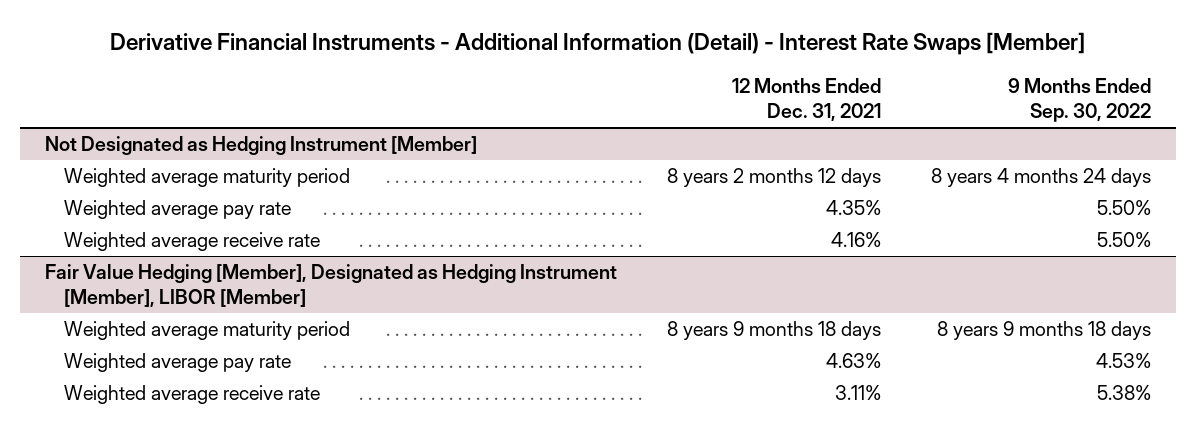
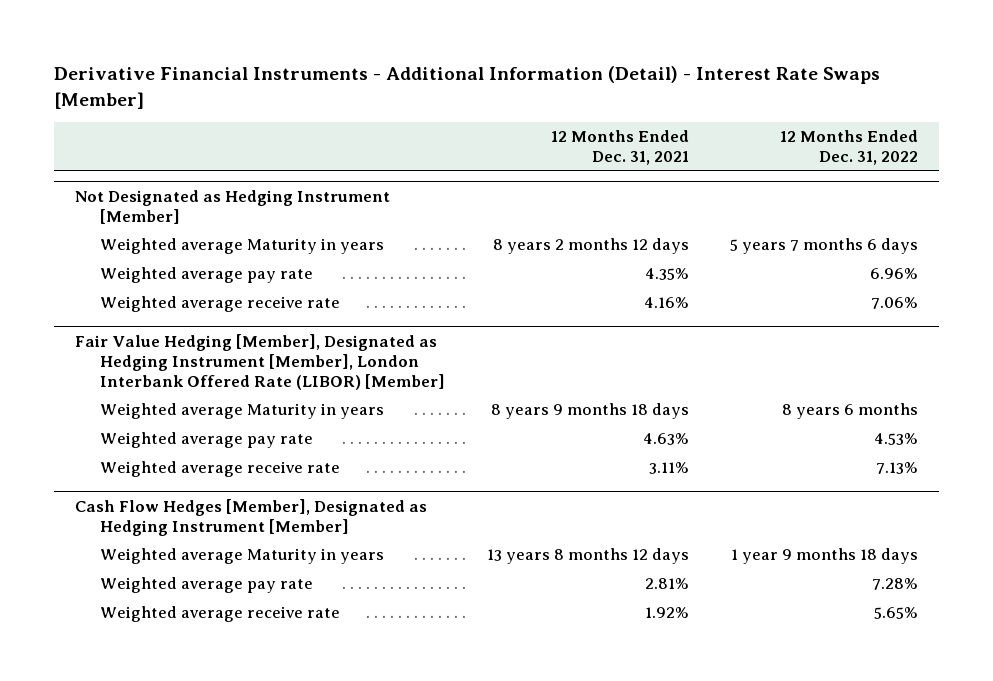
- | 12 Months Ended Dec. 31, 2021 | 9 Months Ended Sep. 30, 2022
+ | 12 Months Ended Dec. 31, 2021 | 12 Months Ended Dec. 31, 2022
@ Not Designated as Hedging Instrument [Member]
- Weighted average maturity period | 8 years 2 months 12 days | 8 years 4 months 24 days
+ Weighted average Maturity in years | 8 years 2 months 12 days | 5 years 7 months 6 days
- Fair Value Hedging [Member], Designated as Hedging Instrument [Member], LIBOR [Member]
- Weighted average maturity period | 8 years 9 months 18 days | 8 years 9 months 18 days
+ Fair Value Hedging [Member], Designated as Hedging Instrument [Member], London Interbank Offered Rate (LIBOR) [Member]
+ Weighted average Maturity in years | 8 years 9 months 18 days | 8 years 6 months
+ Cash Flow Hedges [Member], Designated as Hedging Instrument [Member]
+ Weighted average Maturity in years | 13 years 8 months 12 days | 1 year 9 months 18 days
+ Weighted average pay rate | 2.81% | 7.28%
+ Weighted average receive rate | 1.92% | 5.65%

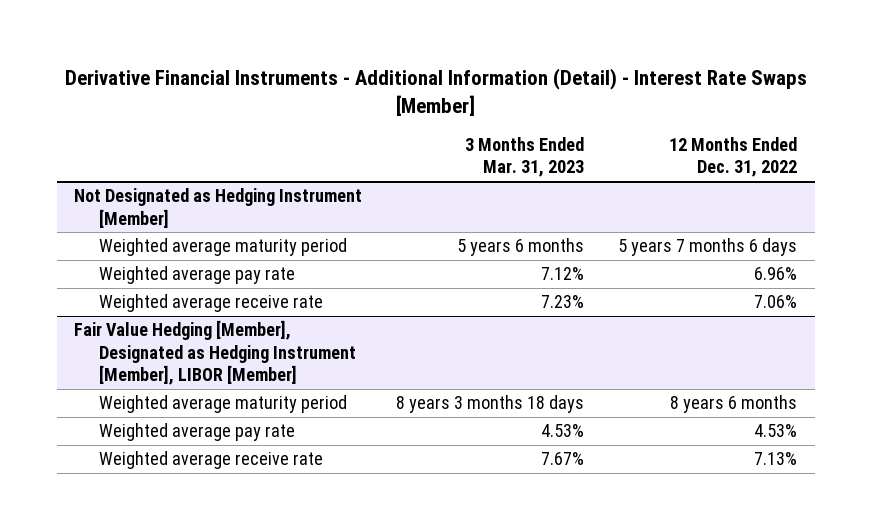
- | 12 Months Ended Dec. 31, 2021 | 12 Months Ended Dec. 31, 2022
+ | 3 Months Ended Mar. 31, 2023 | 12 Months Ended Dec. 31, 2022
@ Not Designated as Hedging Instrument [Member]
- Weighted average Maturity in years | 8 years 2 months 12 days | 5 years 7 months 6 days
+ Weighted average maturity period | 5 years 6 months | 5 years 7 months 6 days
- Fair Value Hedging [Member], Designated as Hedging Instrument [Member], London Interbank Offered Rate (LIBOR) [Member]
- Weighted average Maturity in years | 8 years 9 months 18 days | 8 years 6 months
+ Fair Value Hedging [Member], Designated as Hedging Instrument [Member], LIBOR [Member]
+ Weighted average maturity period | 8 years 3 months 18 days | 8 years 6 months
- Cash Flow Hedges [Member], Designated as Hedging Instrument [Member]
- Weighted average Maturity in years | 13 years 8 months 12 days | 1 year 9 months 18 days
- Weighted average pay rate | 2.81% | 7.28%
- Weighted average receive rate | 1.92% | 5.65%

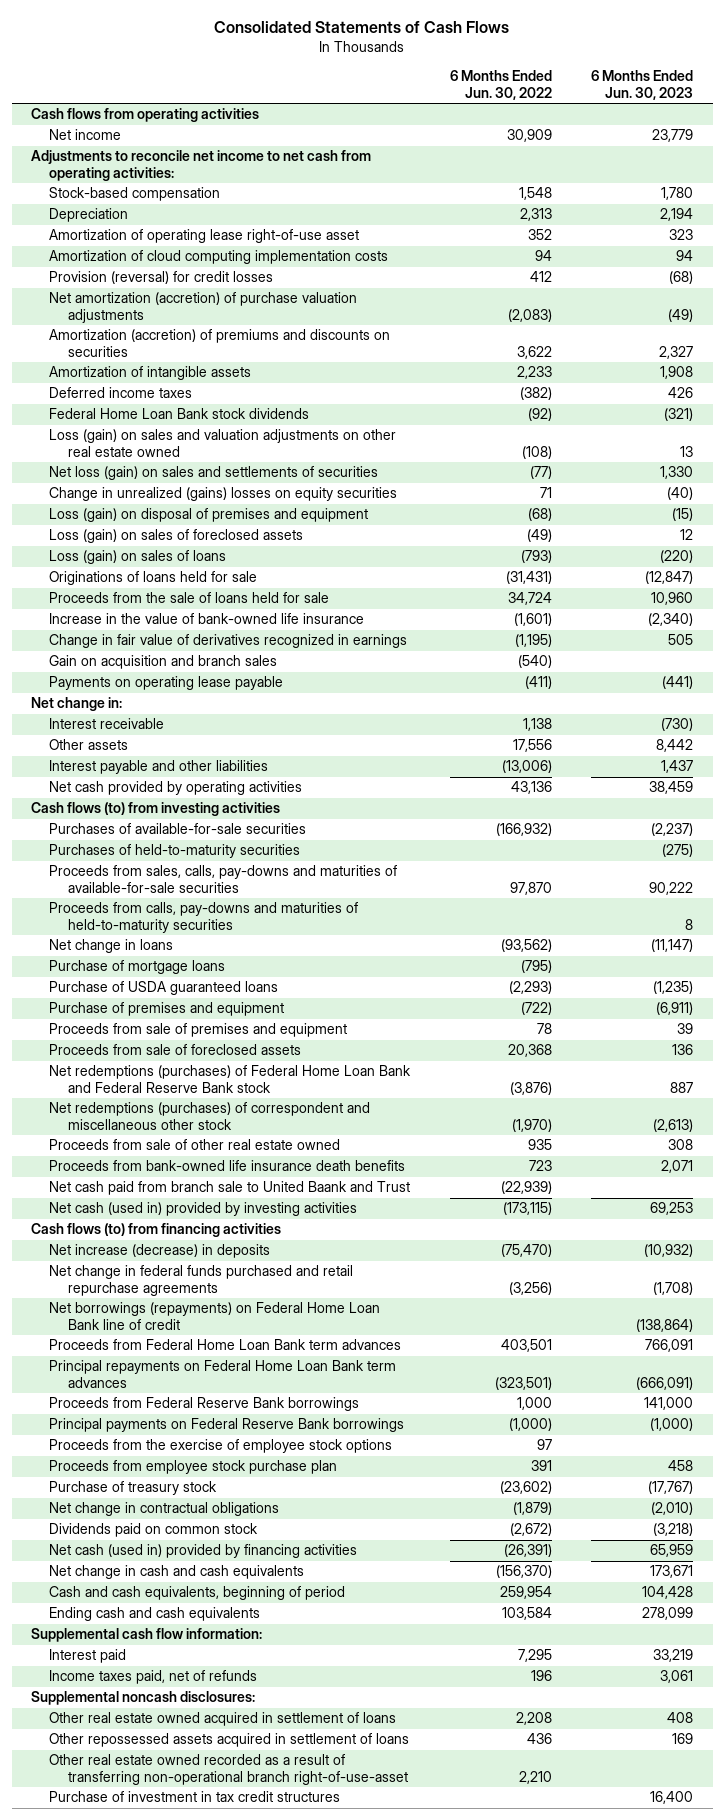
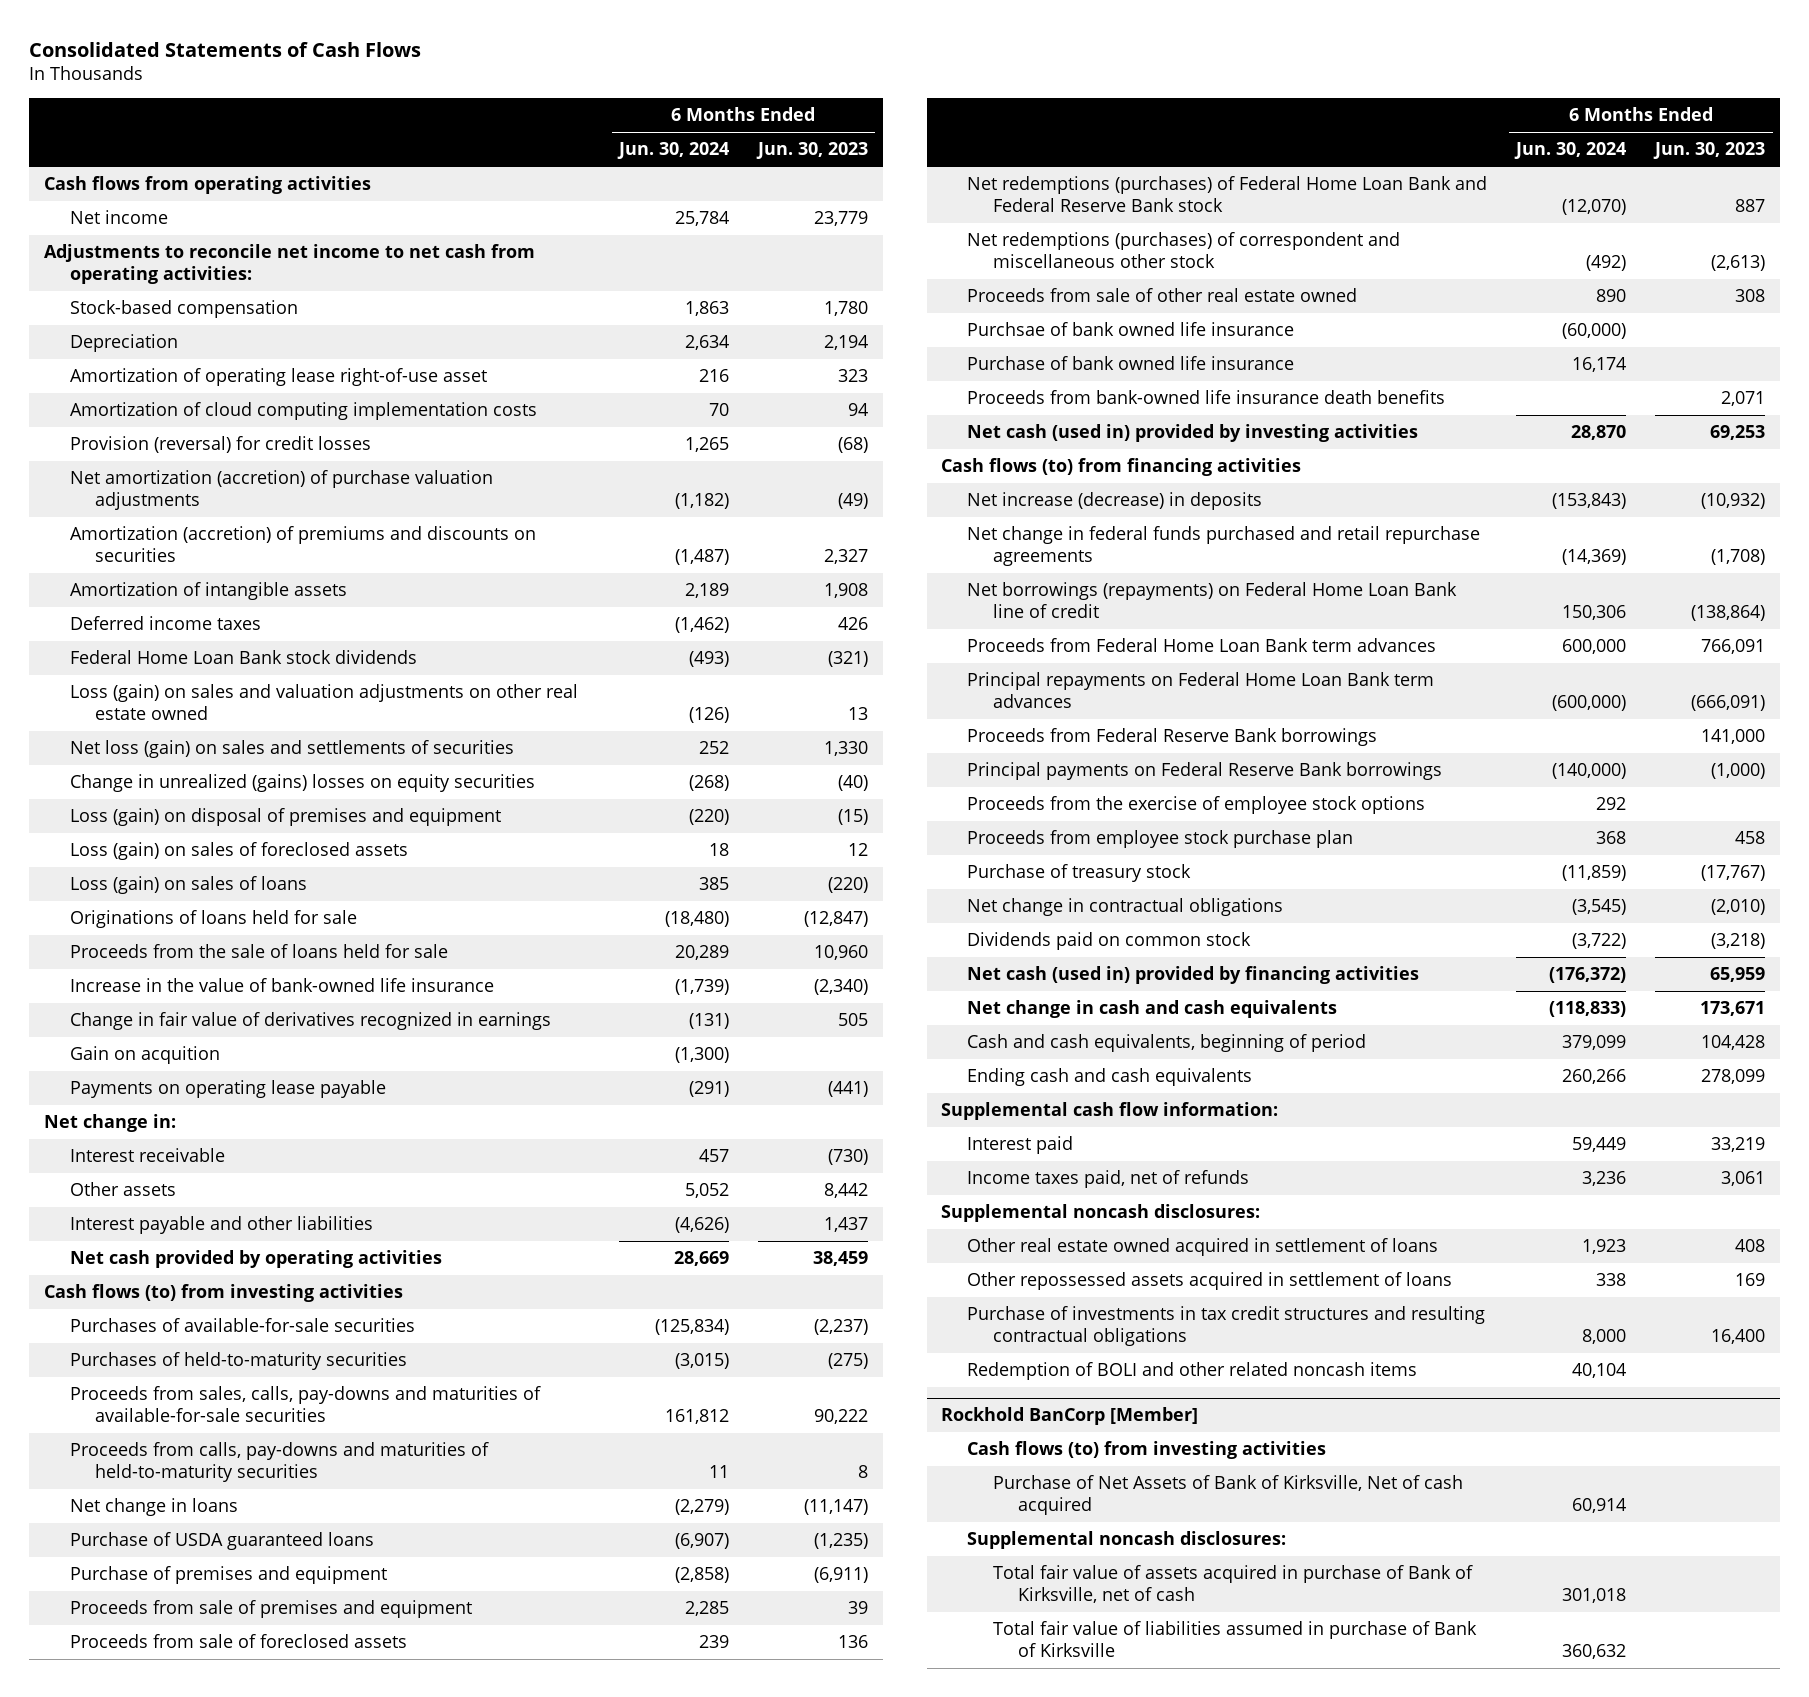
- | 6 Months Ended Jun. 30, 2022 | 6 Months Ended Jun. 30, 2023
+ | 6 Months Ended Jun. 30, 2024 | 6 Months Ended Jun. 30, 2023
- Gain on acquisition and branch sales | (540) |
+ Gain on acquition | (1,300) |
- Purchase of mortgage loans | (795) |
+ Purchsae of bank owned life insurance | (60,000) |
+ Purchase of bank owned life insurance | 16,174 |
- Net cash paid from branch sale to United Baank and Trust | (22,939) |
- Other real estate owned recorded as a result of transferring non-operational branch right-of-use-asset | 2,210 |
- Purchase of investment in tax credit structures | | 16,400
+ Purchase of investments in tax credit structures and resulting contractual obligations | 8,000 | 16,400
+ Redemption of BOLI and other related noncash items | 40,104 |
+ Rockhold BanCorp [Member]
+ Cash flows (to) from investing activities
+ Purchase of Net Assets of Bank of Kirksville, Net of cash acquired | 60,914 |
+ Supplemental noncash disclosures:
+ Total fair value of assets acquired in purchase of Bank of Kirksville, net of cash | 301,018 |
+ Total fair value of liabilities assumed in purchase of Bank of Kirksville | 360,632 |

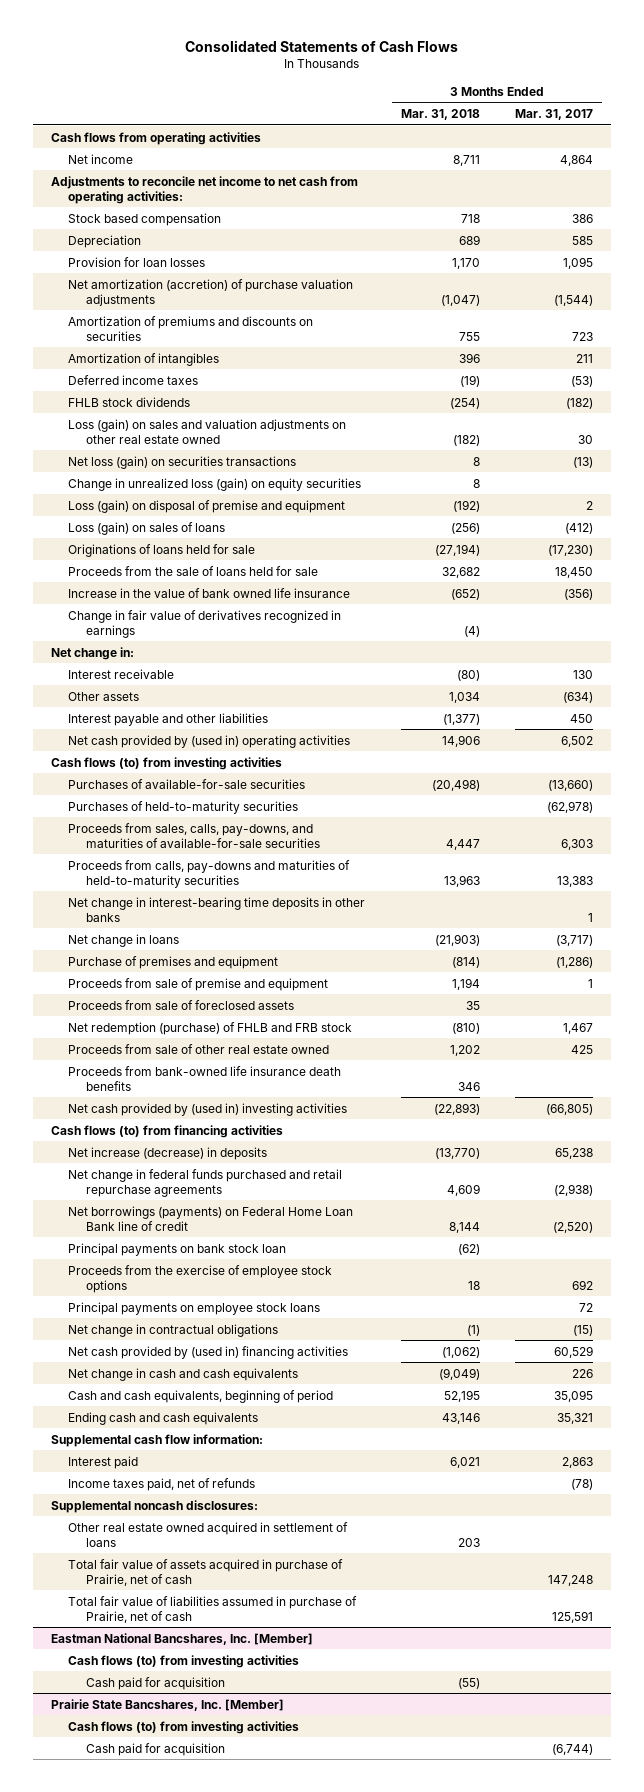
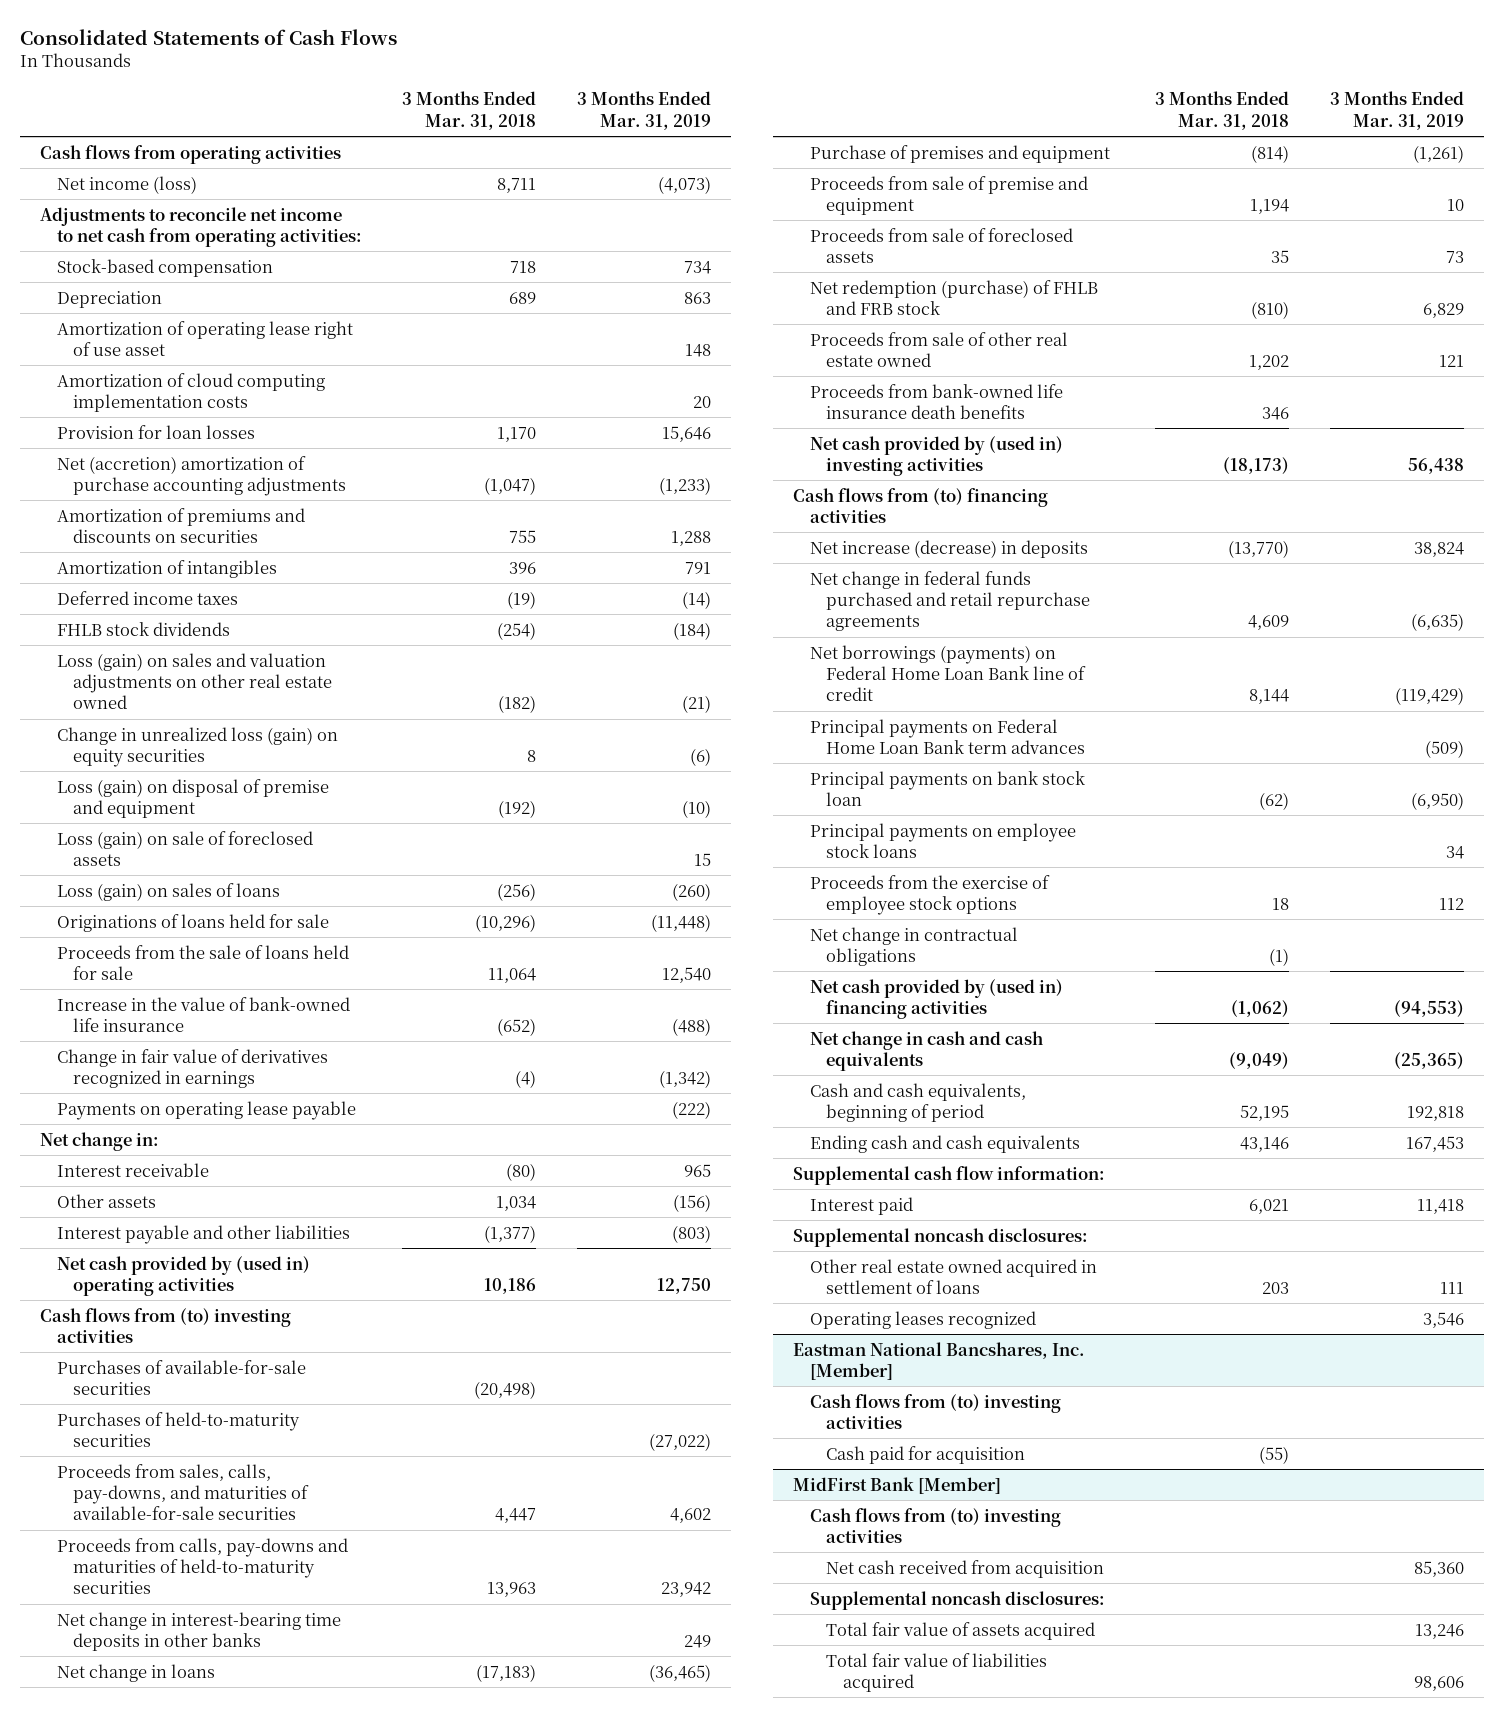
- | 3 Months Ended Mar. 31, 2018 | 3 Months Ended Mar. 31, 2017
+ | 3 Months Ended Mar. 31, 2018 | 3 Months Ended Mar. 31, 2019
- Net income | 8,711 | 4,864
+ Net income (loss) | 8,711 | (4,073)
- Stock based compensation | 718 | 386
+ Stock-based compensation | 718 | 734
+ Amortization of operating lease right of use asset | | 148
+ Amortization of cloud computing implementation costs | | 20
- Net amortization (accretion) of purchase valuation adjustments | (1,047) | (1,544)
+ Net (accretion) amortization of purchase accounting adjustments | (1,047) | (1,233)
- Net loss (gain) on securities transactions | 8 | (13)
+ Loss (gain) on sale of foreclosed assets | | 15
- Originations of loans held for sale | (27,194) | (17,230)
- Proceeds from the sale of loans held for sale | 32,682 | 18,450
- Increase in the value of bank owned life insurance | (652) | (356)
+ Originations of loans held for sale | (10,296) | (11,448)
+ Proceeds from the sale of loans held for sale | 11,064 | 12,540
+ Increase in the value of bank-owned life insurance | (652) | (488)
+ Payments on operating lease payable | | (222)
- Net cash provided by (used in) operating activities | 14,906 | 6,502
- Cash flows (to) from investing activities
+ Net cash provided by (used in) operating activities | 10,186 | 12,750
+ Cash flows from (to) investing activities
- Net change in loans | (21,903) | (3,717)
+ Net change in loans | (17,183) | (36,465)
- Net cash provided by (used in) investing activities | (22,893) | (66,805)
- Cash flows (to) from financing activities
+ Net cash provided by (used in) investing activities | (18,173) | 56,438
+ Cash flows from (to) financing activities
+ Principal payments on Federal Home Loan Bank term advances | | (509)
moved down: Proceeds from the exercise of employee stock options | 18 | 112
- Income taxes paid, net of refunds | | (78)
- Total fair value of assets acquired in purchase of Prairie, net of cash | | 147,248
- Total fair value of liabilities assumed in purchase of Prairie, net of cash | | 125,591
+ Operating leases recognized | | 3,546
@ Eastman National Bancshares, Inc. [Member]
- Cash flows (to) from investing activities
+ Cash flows from (to) investing activities
- Prairie State Bancshares, Inc. [Member]
- Cash flows (to) from investing activities
- Cash paid for acquisition | | (6,744)
+ MidFirst Bank [Member]
+ Cash flows from (to) investing activities
+ Net cash received from acquisition | | 85,360
+ Supplemental noncash disclosures:
+ Total fair value of assets acquired | | 13,246
+ Total fair value of liabilities acquired | | 98,606

